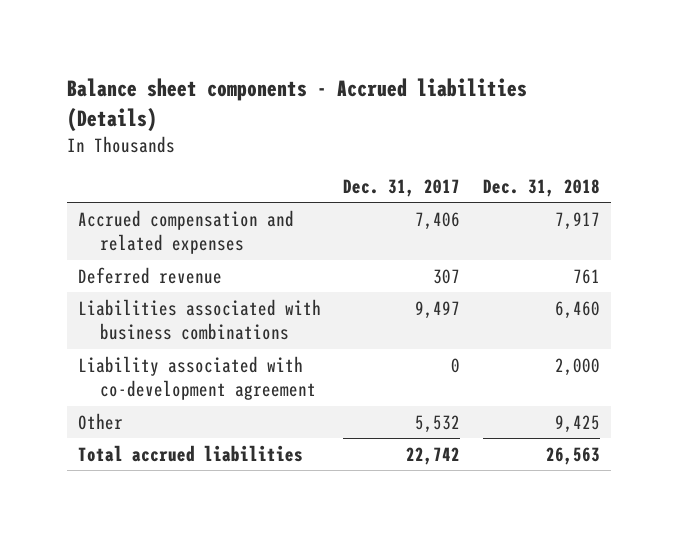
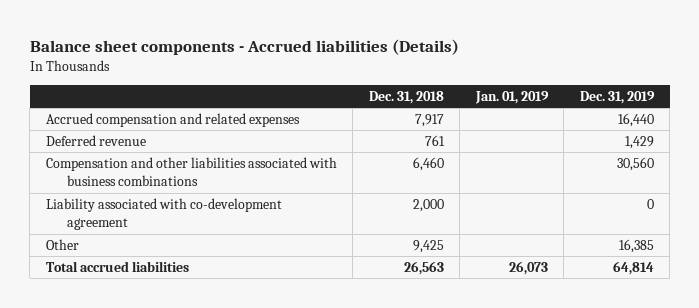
- | Dec. 31, 2017 | Dec. 31, 2018
+ | Dec. 31, 2018 | Jan. 01, 2019 | Dec. 31, 2019
- Liabilities associated with business combinations | 9,497 | 6,460
+ Compensation and other liabilities associated with business combinations | 6,460 | | 30,560

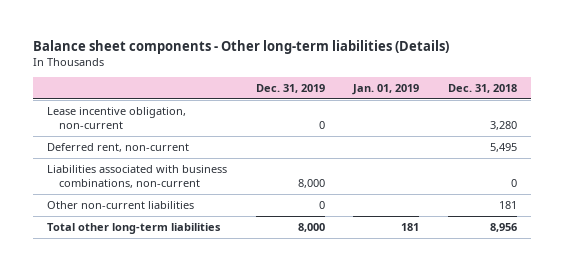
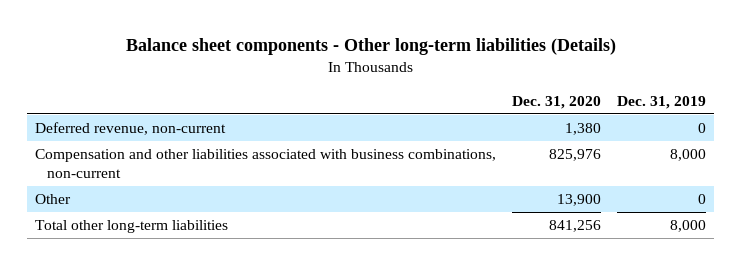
- | Dec. 31, 2019 | Jan. 01, 2019 | Dec. 31, 2018
+ | Dec. 31, 2020 | Dec. 31, 2019
- Lease incentive obligation, non-current | 0 | | 3,280
- Deferred rent, non-current | | | 5,495
- Liabilities associated with business combinations, non-current | 8,000 | | 0
- Other non-current liabilities | 0 | | 181
+ Deferred revenue, non-current | 1,380 | 0
+ Compensation and other liabilities associated with business combinations, non-current | 825,976 | 8,000
+ Other | 13,900 | 0

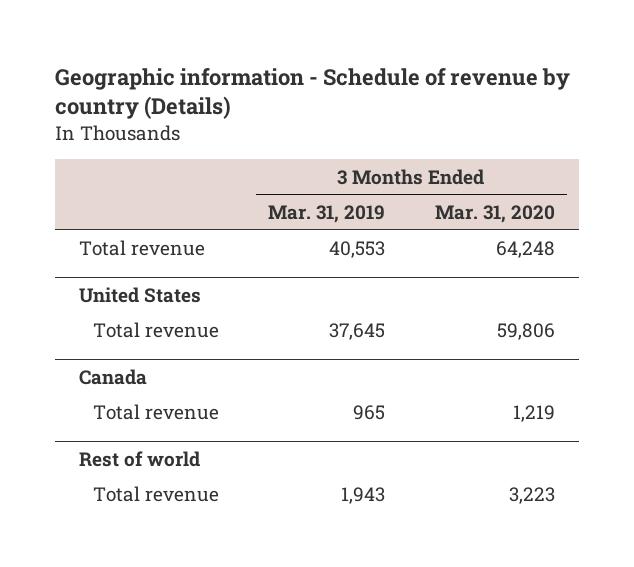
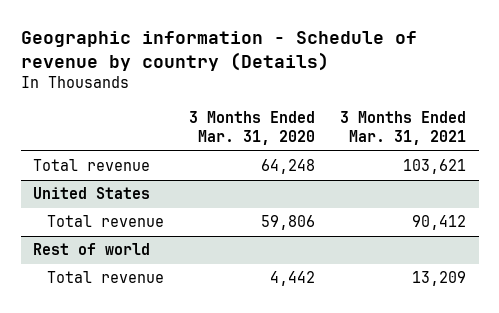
- | 3 Months Ended Mar. 31, 2019 | 3 Months Ended Mar. 31, 2020
+ | 3 Months Ended Mar. 31, 2020 | 3 Months Ended Mar. 31, 2021
- Canada
- Total revenue | 965 | 1,219
@ Rest of world
- Total revenue | 1,943 | 3,223
+ Total revenue | 4,442 | 13,209

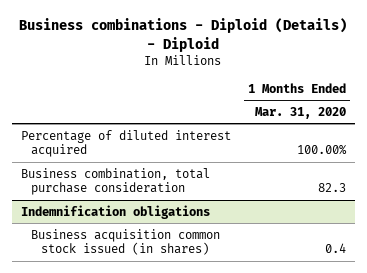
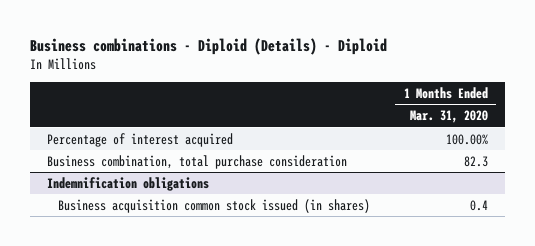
- Percentage of diluted interest acquired | 100.00%
+ Percentage of interest acquired | 100.00%

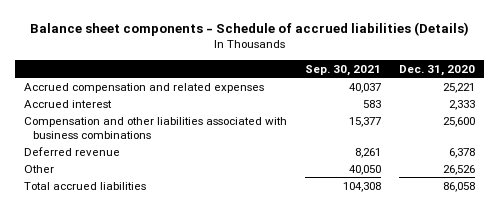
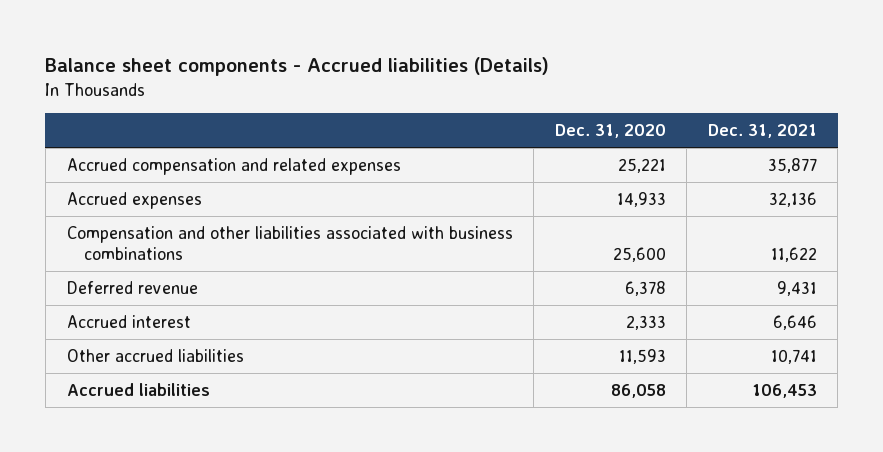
- Balance sheet components - Schedule of accrued liabilities (Details)
+ Balance sheet components - Accrued liabilities (Details)
- | Sep. 30, 2021 | Dec. 31, 2020
+ | Dec. 31, 2020 | Dec. 31, 2021
+ Accrued expenses | 14,933 | 32,136
- Other | 40,050 | 26,526
- Total accrued liabilities | 104,308 | 86,058
moved down: Accrued interest | 2,333 | 6,646
+ Other accrued liabilities | 11,593 | 10,741
+ Accrued liabilities | 86,058 | 106,453

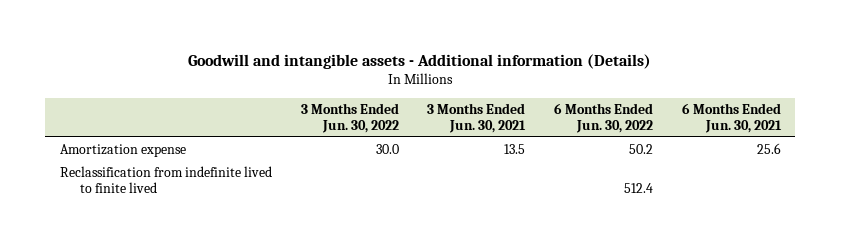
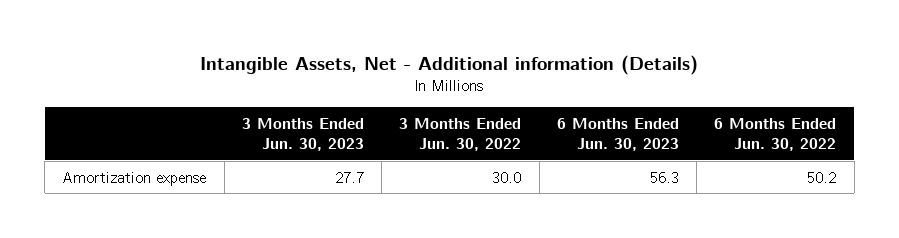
- Goodwill and intangible assets - Additional information (Details)
+ Intangible Assets, Net - Additional information (Details)
- | 3 Months Ended Jun. 30, 2022 | 3 Months Ended Jun. 30, 2021 | 6 Months Ended Jun. 30, 2022 | 6 Months Ended Jun. 30, 2021
+ | 3 Months Ended Jun. 30, 2023 | 3 Months Ended Jun. 30, 2022 | 6 Months Ended Jun. 30, 2023 | 6 Months Ended Jun. 30, 2022
- Reclassification from indefinite lived to finite lived | | | 512.4 |

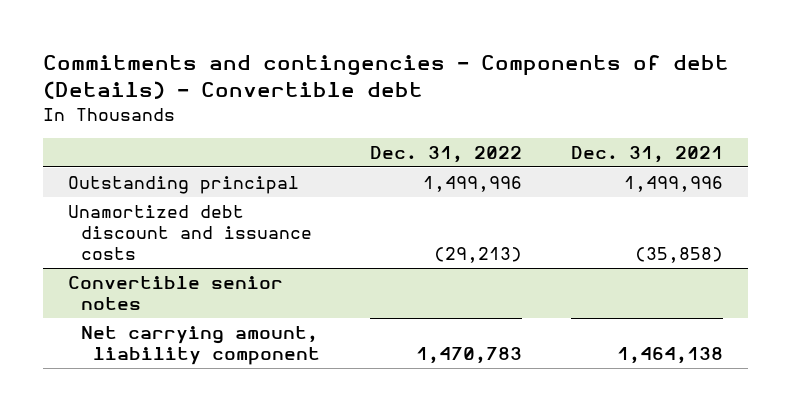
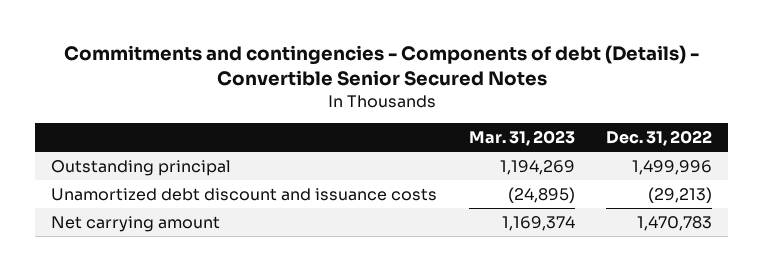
- Commitments and contingencies - Components of debt (Details) - Convertible debt
+ Commitments and contingencies - Components of debt (Details) - Convertible Senior Secured Notes
- | Dec. 31, 2022 | Dec. 31, 2021
+ | Mar. 31, 2023 | Dec. 31, 2022
- Convertible senior notes
- Net carrying amount, liability component | 1,470,783 | 1,464,138
+ Net carrying amount | 1,169,374 | 1,470,783

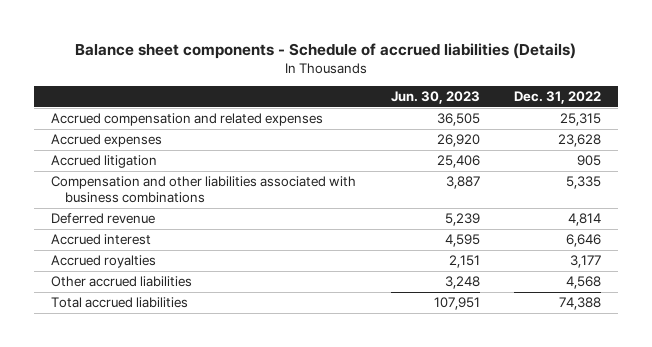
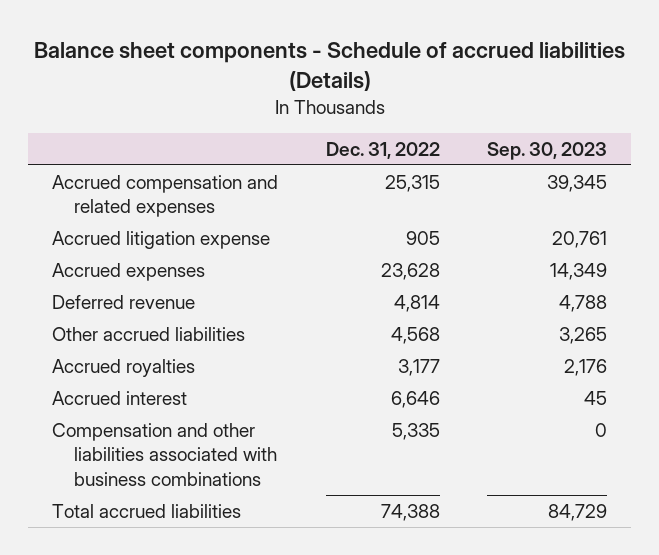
- | Jun. 30, 2023 | Dec. 31, 2022
+ | Dec. 31, 2022 | Sep. 30, 2023
+ Accrued litigation expense | 905 | 20,761
- Accrued litigation | 25,406 | 905
moved down: Accrued royalties | 3,177 | 2,176
moved down: Accrued interest | 6,646 | 45
moved down: Compensation and other liabilities associated with business combinations | 5,335 | 0

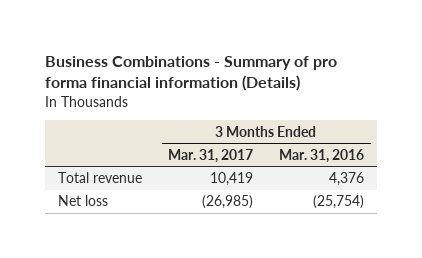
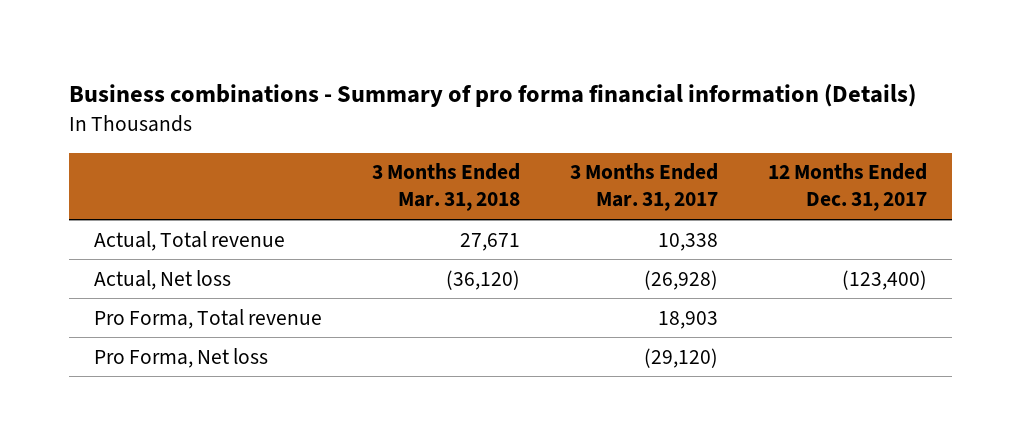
- Business Combinations - Summary of pro forma financial information (Details)
+ Business combinations - Summary of pro forma financial information (Details)
- | 3 Months Ended Mar. 31, 2017 | 3 Months Ended Mar. 31, 2016
+ | 3 Months Ended Mar. 31, 2018 | 3 Months Ended Mar. 31, 2017 | 12 Months Ended Dec. 31, 2017
- Total revenue | 10,419 | 4,376
- Net loss | (26,985) | (25,754)
+ Actual, Total revenue | 27,671 | 10,338 |
+ Actual, Net loss | (36,120) | (26,928) | (123,400)
+ Pro Forma, Total revenue | | 18,903 |
+ Pro Forma, Net loss | | (29,120) |

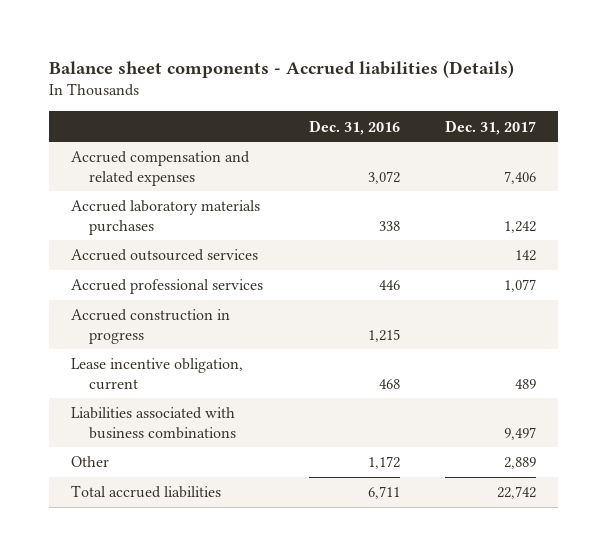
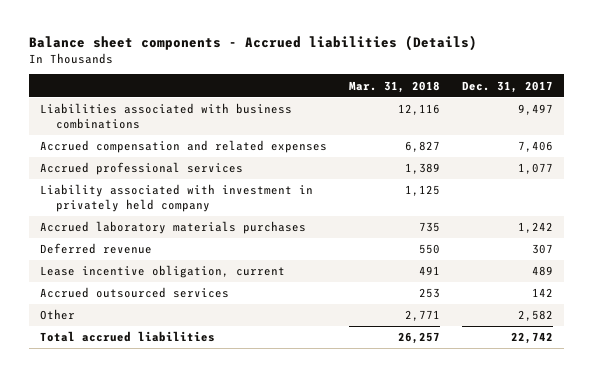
- | Dec. 31, 2016 | Dec. 31, 2017
+ | Mar. 31, 2018 | Dec. 31, 2017
moved up: Liabilities associated with business combinations | 12,116 | 9,497
- Accrued construction in progress | 1,215 |
+ Liability associated with investment in privately held company | 1,125 |
moved down: Accrued laboratory materials purchases | 735 | 1,242
+ Deferred revenue | 550 | 307
- Other | 1,172 | 2,889
moved down: Accrued outsourced services | 253 | 142
+ Other | 2,771 | 2,582

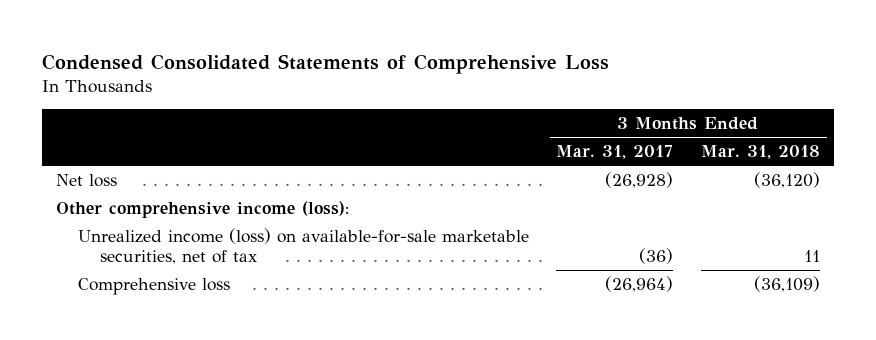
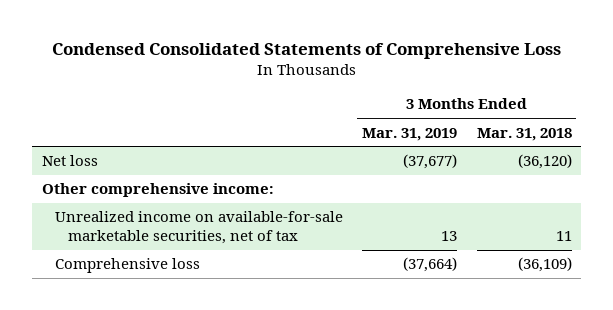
- | 3 Months Ended Mar. 31, 2017 | 3 Months Ended Mar. 31, 2018
+ | 3 Months Ended Mar. 31, 2019 | 3 Months Ended Mar. 31, 2018
- Other comprehensive income (loss):
- Unrealized income (loss) on available-for-sale marketable securities, net of tax | (36) | 11
+ Other comprehensive income:
+ Unrealized income on available-for-sale marketable securities, net of tax | 13 | 11

